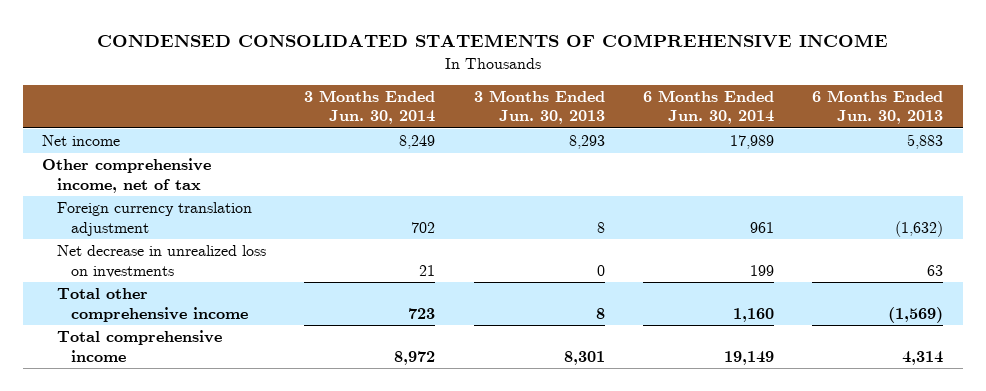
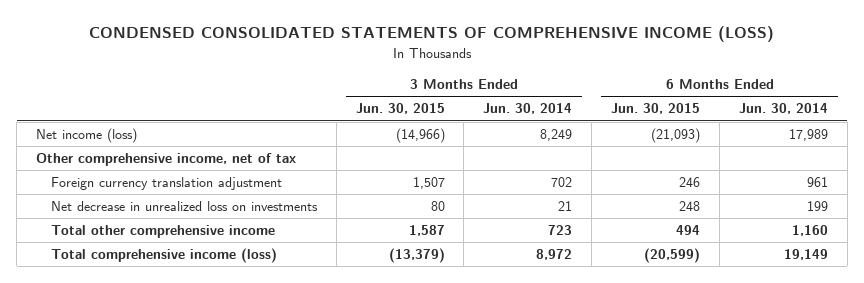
- CONDENSED CONSOLIDATED STATEMENTS OF COMPREHENSIVE INCOME
+ CONDENSED CONSOLIDATED STATEMENTS OF COMPREHENSIVE INCOME (LOSS)
- | 3 Months Ended Jun. 30, 2014 | 3 Months Ended Jun. 30, 2013 | 6 Months Ended Jun. 30, 2014 | 6 Months Ended Jun. 30, 2013
+ | 3 Months Ended Jun. 30, 2015 | 3 Months Ended Jun. 30, 2014 | 6 Months Ended Jun. 30, 2015 | 6 Months Ended Jun. 30, 2014
- Net income | 8,249 | 8,293 | 17,989 | 5,883
+ Net income (loss) | (14,966) | 8,249 | (21,093) | 17,989
- Total comprehensive income | 8,972 | 8,301 | 19,149 | 4,314
+ Total comprehensive income (loss) | (13,379) | 8,972 | (20,599) | 19,149

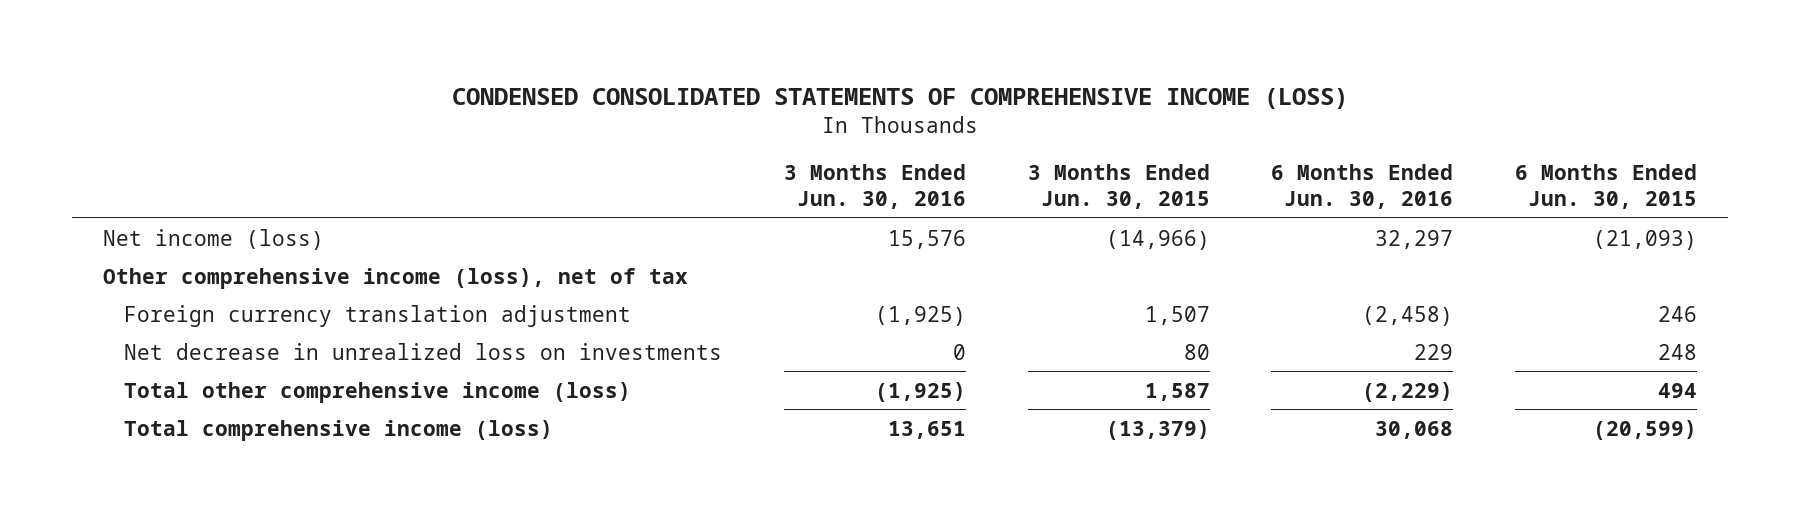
- | 3 Months Ended Jun. 30, 2015 | 3 Months Ended Jun. 30, 2014 | 6 Months Ended Jun. 30, 2015 | 6 Months Ended Jun. 30, 2014
+ | 3 Months Ended Jun. 30, 2016 | 3 Months Ended Jun. 30, 2015 | 6 Months Ended Jun. 30, 2016 | 6 Months Ended Jun. 30, 2015
- Other comprehensive income, net of tax
+ Other comprehensive income (loss), net of tax
- Total other comprehensive income | 1,587 | 723 | 494 | 1,160
+ Total other comprehensive income (loss) | (1,925) | 1,587 | (2,229) | 494

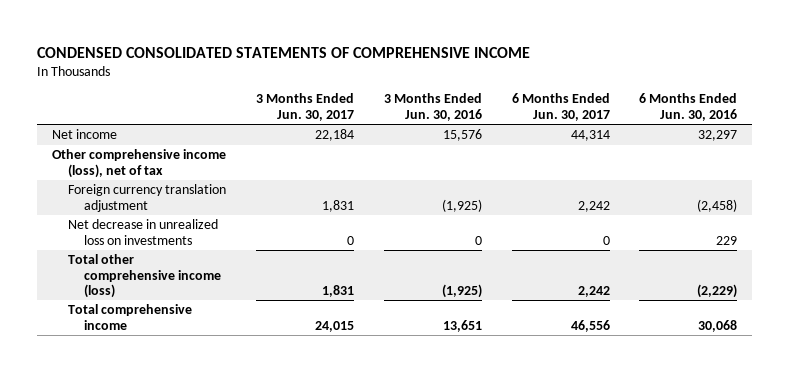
- CONDENSED CONSOLIDATED STATEMENTS OF COMPREHENSIVE INCOME (LOSS)
+ CONDENSED CONSOLIDATED STATEMENTS OF COMPREHENSIVE INCOME
- | 3 Months Ended Jun. 30, 2016 | 3 Months Ended Jun. 30, 2015 | 6 Months Ended Jun. 30, 2016 | 6 Months Ended Jun. 30, 2015
+ | 3 Months Ended Jun. 30, 2017 | 3 Months Ended Jun. 30, 2016 | 6 Months Ended Jun. 30, 2017 | 6 Months Ended Jun. 30, 2016
- Net income (loss) | 15,576 | (14,966) | 32,297 | (21,093)
+ Net income | 22,184 | 15,576 | 44,314 | 32,297
- Total comprehensive income (loss) | 13,651 | (13,379) | 30,068 | (20,599)
+ Total comprehensive income | 24,015 | 13,651 | 46,556 | 30,068

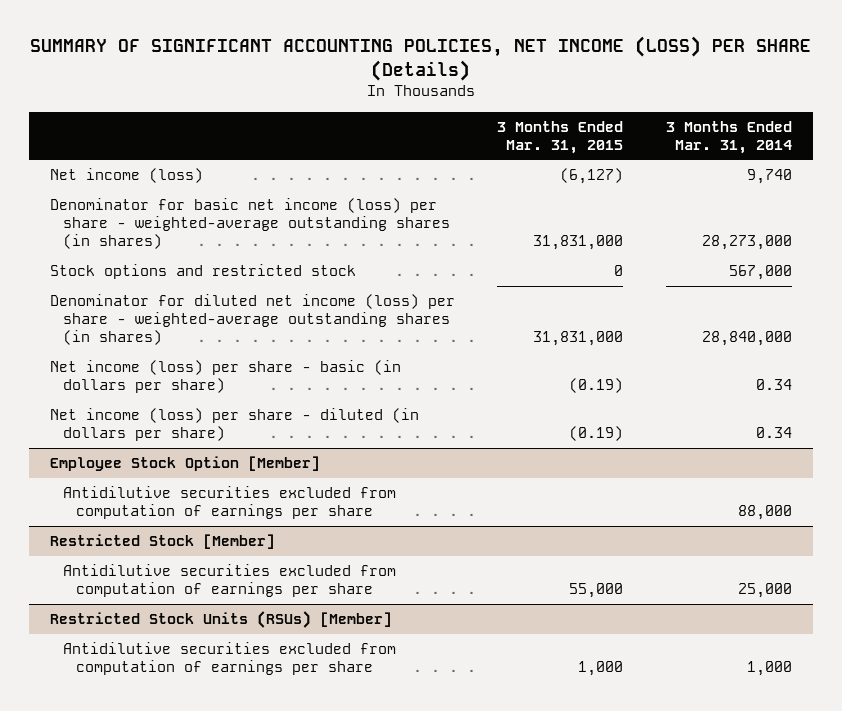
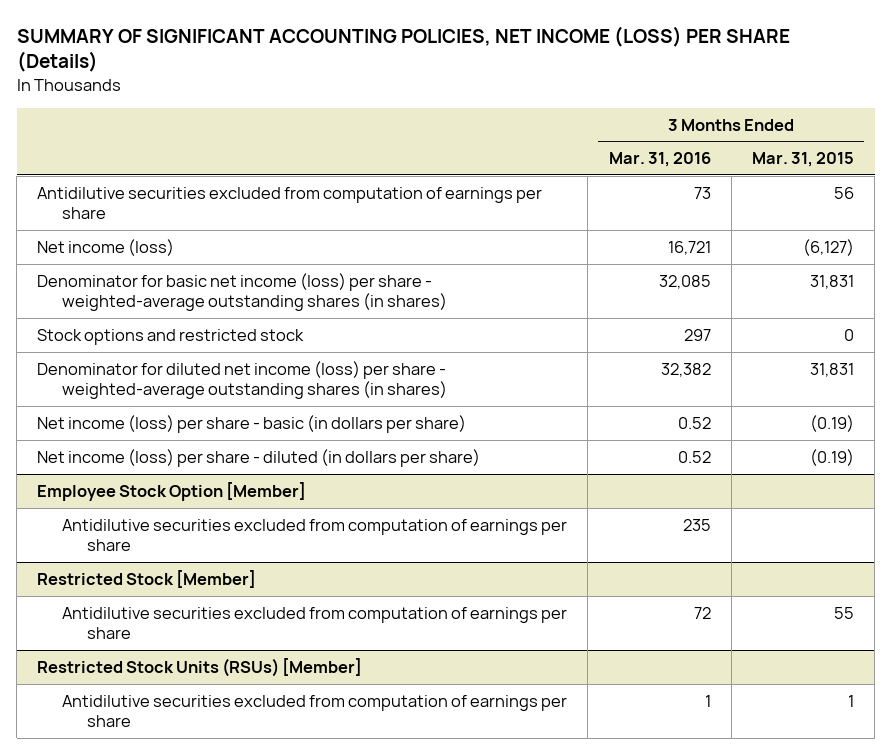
- | 3 Months Ended Mar. 31, 2015 | 3 Months Ended Mar. 31, 2014
+ | 3 Months Ended Mar. 31, 2016 | 3 Months Ended Mar. 31, 2015
+ Antidilutive securities excluded from computation of earnings per share | 73 | 56
- Denominator for basic net income (loss) per share - weighted-average outstanding shares (in shares) | 31,831,000 | 28,273,000
+ Denominator for basic net income (loss) per share - weighted-average outstanding shares (in shares) | 32,085 | 31,831
- Denominator for diluted net income (loss) per share - weighted-average outstanding shares (in shares) | 31,831,000 | 28,840,000
+ Denominator for diluted net income (loss) per share - weighted-average outstanding shares (in shares) | 32,382 | 31,831
@ Restricted Stock [Member]
- Antidilutive securities excluded from computation of earnings per share | 55,000 | 25,000
+ Antidilutive securities excluded from computation of earnings per share | 72 | 55
@ Restricted Stock Units (RSUs) [Member]
- Antidilutive securities excluded from computation of earnings per share | 1,000 | 1,000
+ Antidilutive securities excluded from computation of earnings per share | 1 | 1

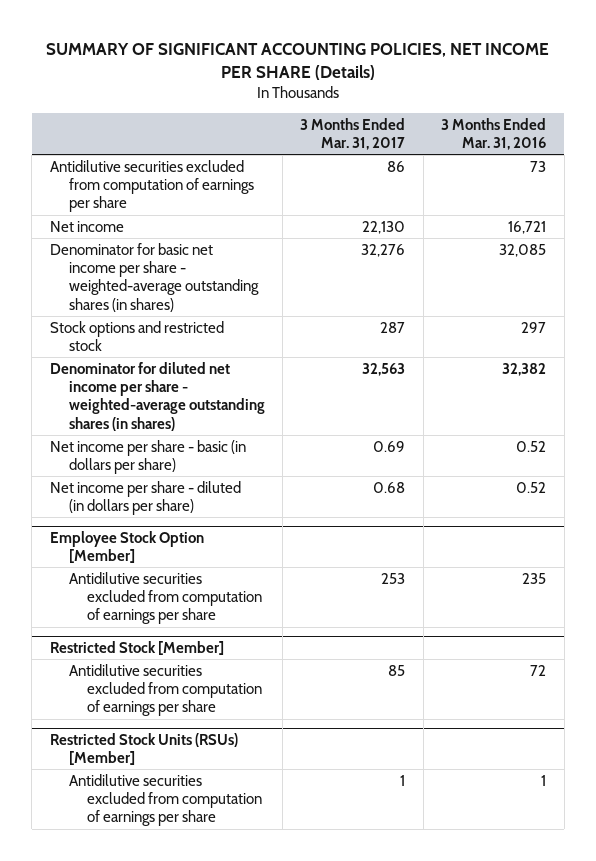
- SUMMARY OF SIGNIFICANT ACCOUNTING POLICIES, NET INCOME (LOSS) PER SHARE (Details)
+ SUMMARY OF SIGNIFICANT ACCOUNTING POLICIES, NET INCOME PER SHARE (Details)
- | 3 Months Ended Mar. 31, 2016 | 3 Months Ended Mar. 31, 2015
+ | 3 Months Ended Mar. 31, 2017 | 3 Months Ended Mar. 31, 2016
- Net income (loss) | 16,721 | (6,127)
- Denominator for basic net income (loss) per share - weighted-average outstanding shares (in shares) | 32,085 | 31,831
+ Net income | 22,130 | 16,721
+ Denominator for basic net income per share - weighted-average outstanding shares (in shares) | 32,276 | 32,085
- Denominator for diluted net income (loss) per share - weighted-average outstanding shares (in shares) | 32,382 | 31,831
- Net income (loss) per share - basic (in dollars per share) | 0.52 | (0.19)
- Net income (loss) per share - diluted (in dollars per share) | 0.52 | (0.19)
+ Denominator for diluted net income per share - weighted-average outstanding shares (in shares) | 32,563 | 32,382
+ Net income per share - basic (in dollars per share) | 0.69 | 0.52
+ Net income per share - diluted (in dollars per share) | 0.68 | 0.52

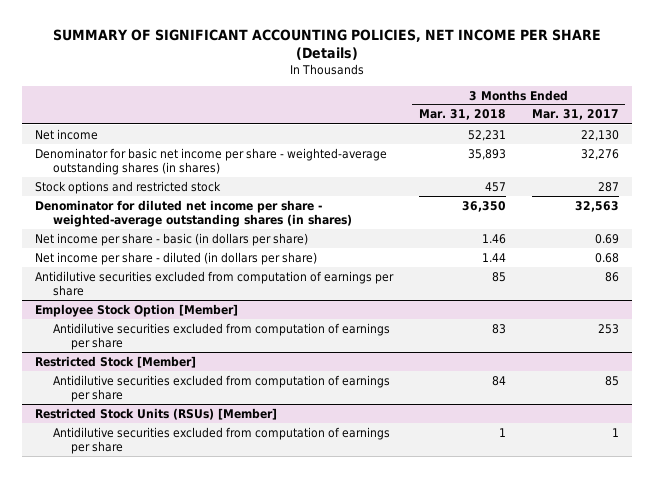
- | 3 Months Ended Mar. 31, 2017 | 3 Months Ended Mar. 31, 2016
+ | 3 Months Ended Mar. 31, 2018 | 3 Months Ended Mar. 31, 2017
moved down: Antidilutive securities excluded from computation of earnings per share | 85 | 86

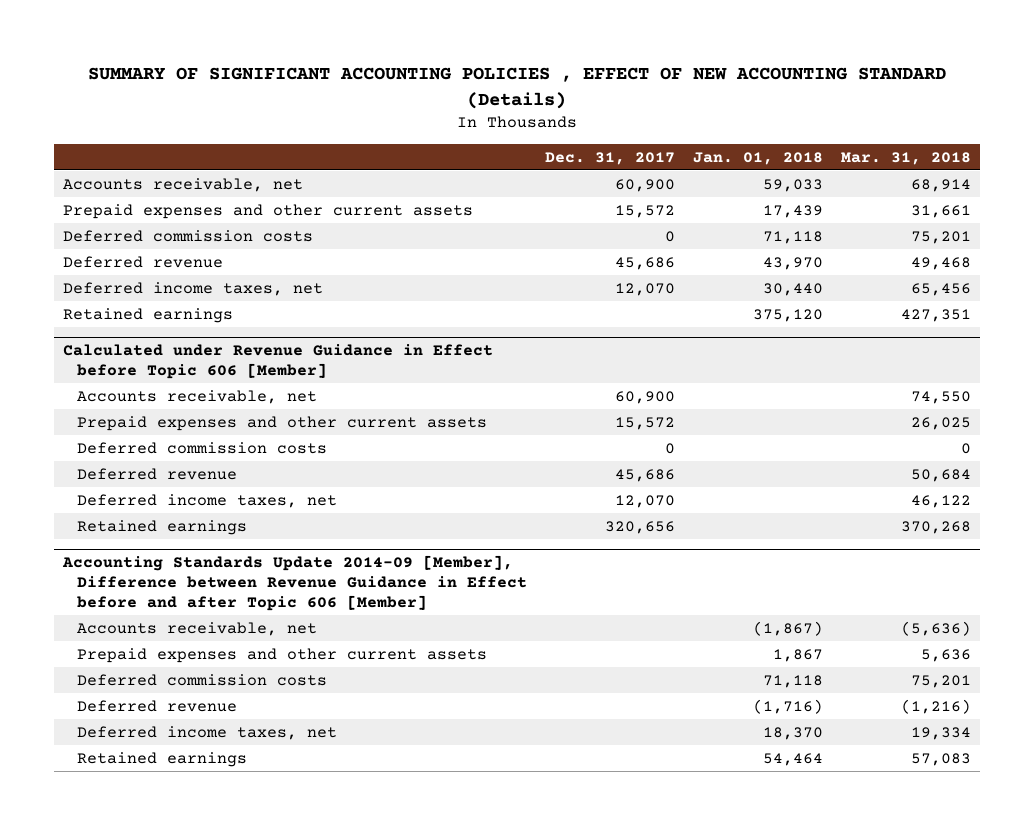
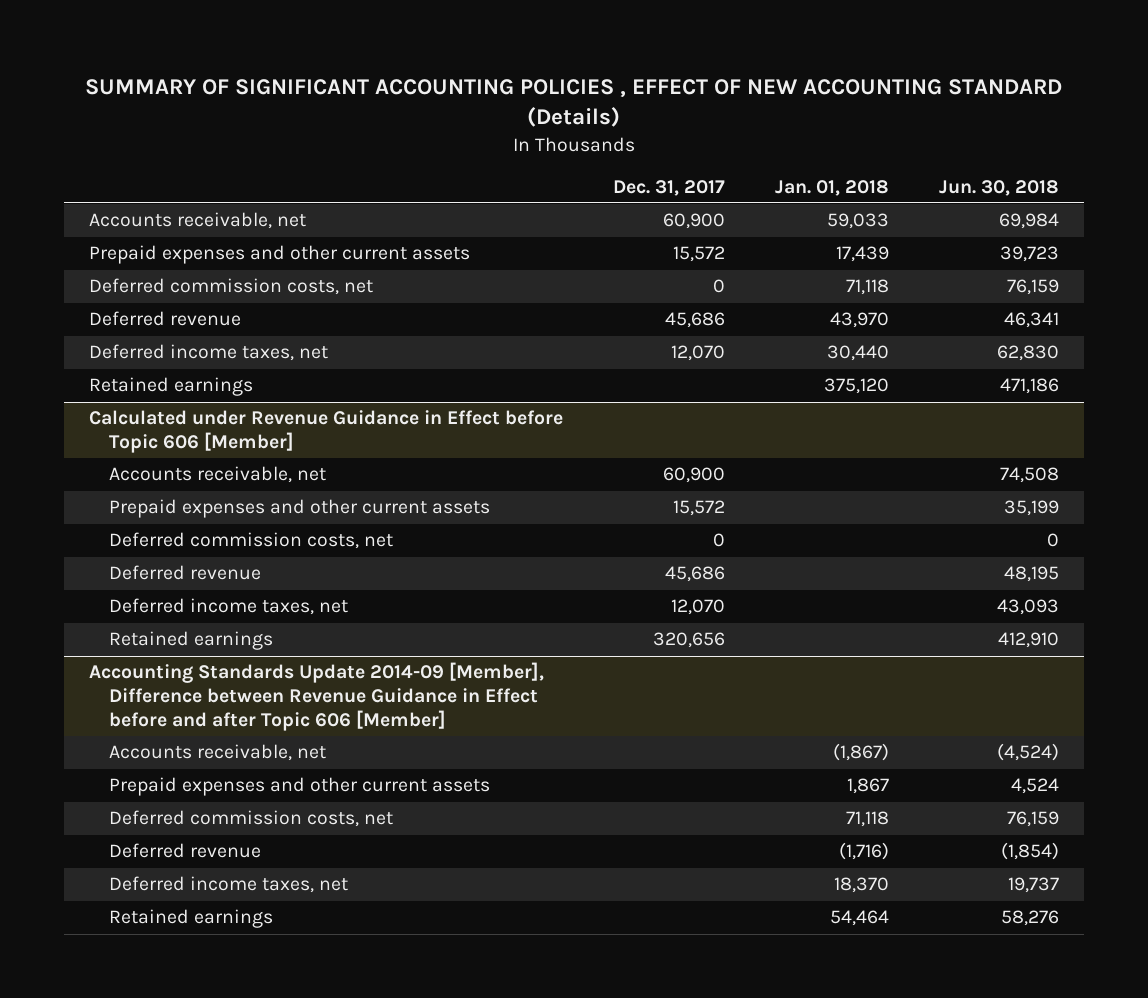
- | Dec. 31, 2017 | Jan. 01, 2018 | Mar. 31, 2018
+ | Dec. 31, 2017 | Jan. 01, 2018 | Jun. 30, 2018
- Deferred commission costs | 0 | 71,118 | 75,201
+ Deferred commission costs, net | 0 | 71,118 | 76,159
@ Calculated under Revenue Guidance in Effect before Topic 606 [Member]
- Deferred commission costs | 0 | | 0
+ Deferred commission costs, net | 0 | | 0
@ Accounting Standards Update 2014-09 [Member], Difference between Revenue Guidance in Effect before and after Topic 606 [Member]
- Deferred commission costs | | 71,118 | 75,201
+ Deferred commission costs, net | | 71,118 | 76,159

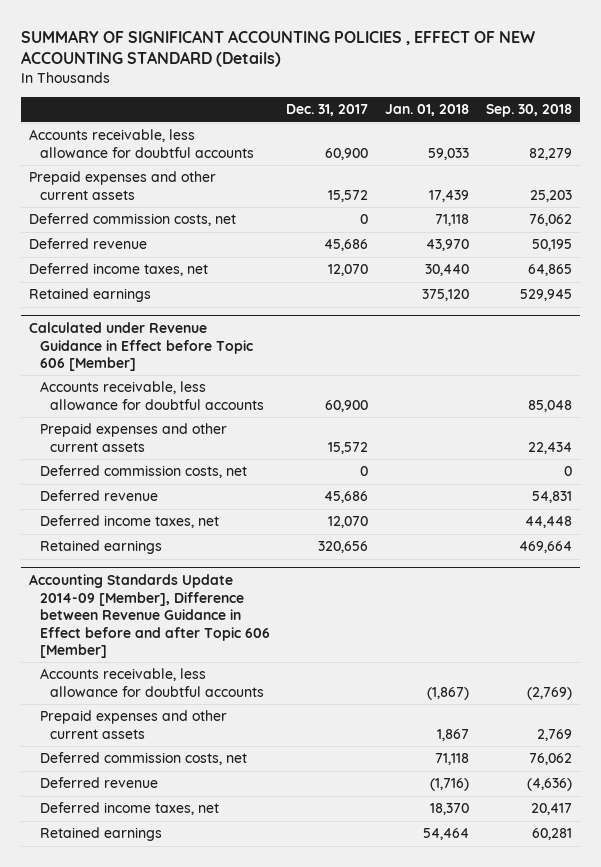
- | Dec. 31, 2017 | Jan. 01, 2018 | Jun. 30, 2018
+ | Dec. 31, 2017 | Jan. 01, 2018 | Sep. 30, 2018
- Accounts receivable, net | 60,900 | 59,033 | 69,984
+ Accounts receivable, less allowance for doubtful accounts | 60,900 | 59,033 | 82,279
@ Calculated under Revenue Guidance in Effect before Topic 606 [Member]
- Accounts receivable, net | 60,900 | | 74,508
+ Accounts receivable, less allowance for doubtful accounts | 60,900 | | 85,048
@ Accounting Standards Update 2014-09 [Member], Difference between Revenue Guidance in Effect before and after Topic 606 [Member]
- Accounts receivable, net | | (1,867) | (4,524)
+ Accounts receivable, less allowance for doubtful accounts | | (1,867) | (2,769)

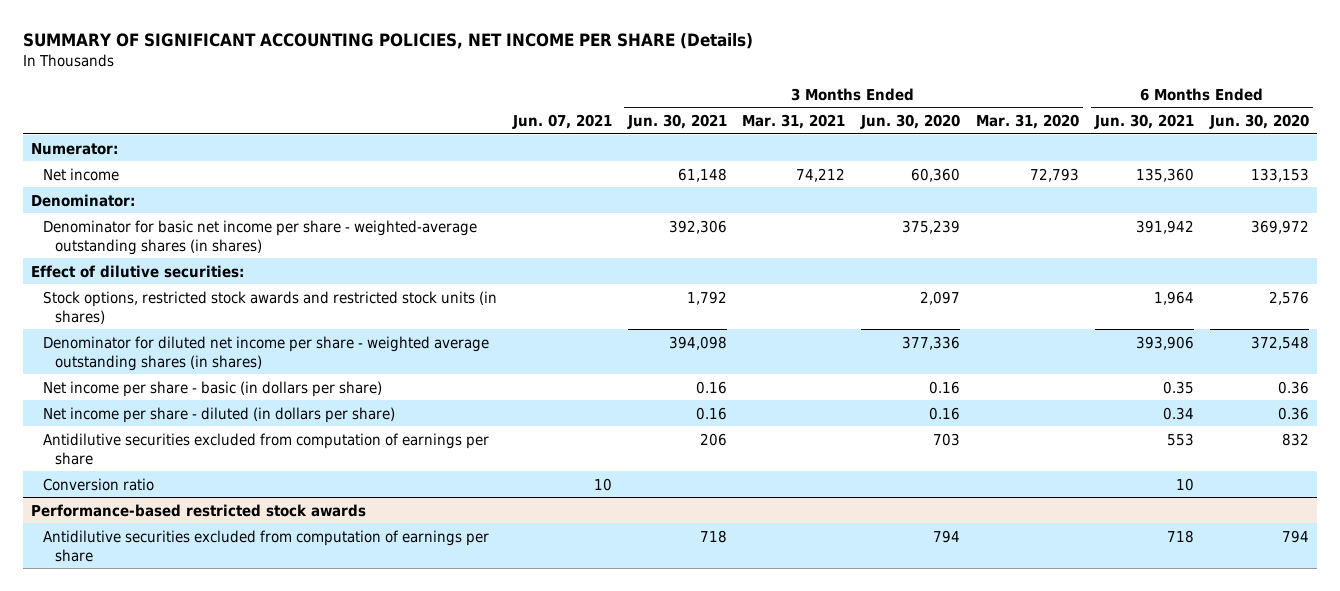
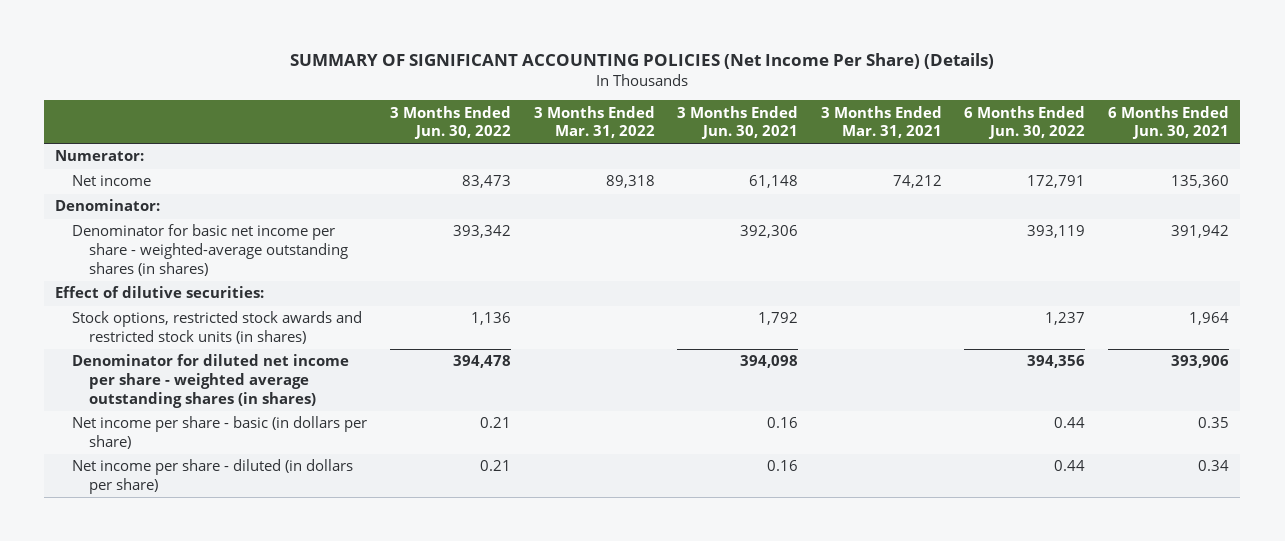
- SUMMARY OF SIGNIFICANT ACCOUNTING POLICIES, NET INCOME PER SHARE (Details)
+ SUMMARY OF SIGNIFICANT ACCOUNTING POLICIES (Net Income Per Share) (Details)
- | Jun. 07, 2021 | 3 Months Ended Jun. 30, 2021 | 3 Months Ended Mar. 31, 2021 | 3 Months Ended Jun. 30, 2020 | 3 Months Ended Mar. 31, 2020 | 6 Months Ended Jun. 30, 2021 | 6 Months Ended Jun. 30, 2020
+ | 3 Months Ended Jun. 30, 2022 | 3 Months Ended Mar. 31, 2022 | 3 Months Ended Jun. 30, 2021 | 3 Months Ended Mar. 31, 2021 | 6 Months Ended Jun. 30, 2022 | 6 Months Ended Jun. 30, 2021
- Antidilutive securities excluded from computation of earnings per share | | 206 | | 703 | | 553 | 832
- Conversion ratio | 10 | | | | | 10 |
- Performance-based restricted stock awards
- Antidilutive securities excluded from computation of earnings per share | | 718 | | 794 | | 718 | 794

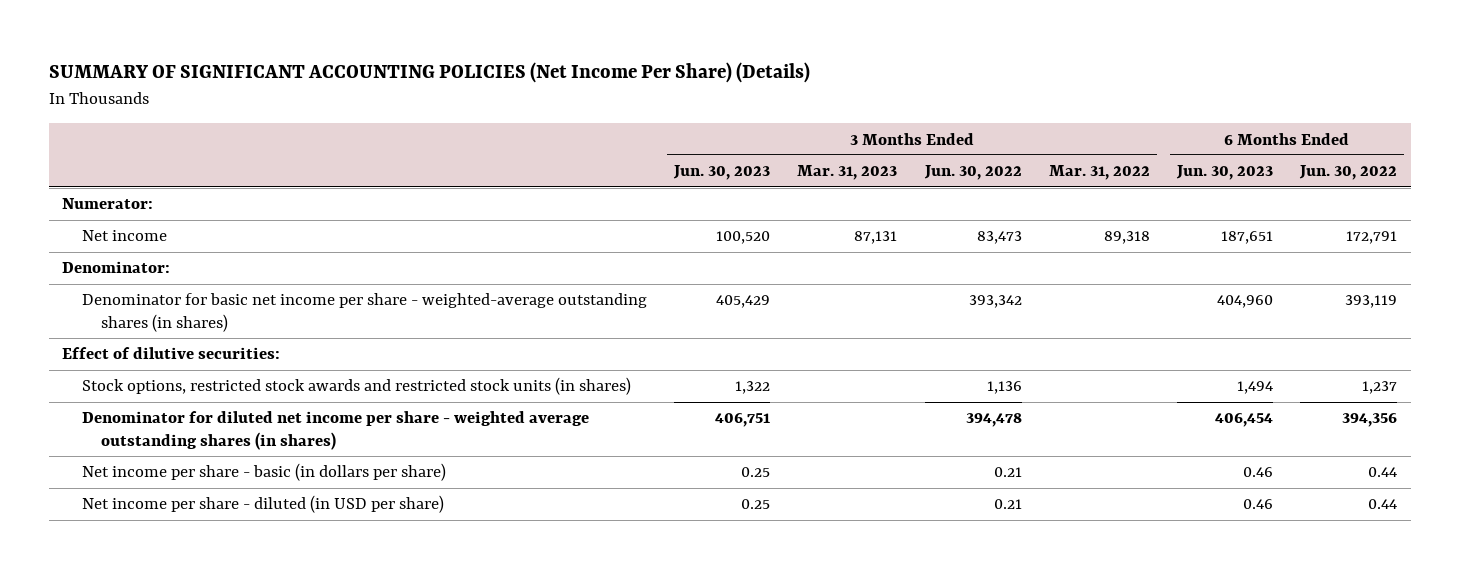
- | 3 Months Ended Jun. 30, 2022 | 3 Months Ended Mar. 31, 2022 | 3 Months Ended Jun. 30, 2021 | 3 Months Ended Mar. 31, 2021 | 6 Months Ended Jun. 30, 2022 | 6 Months Ended Jun. 30, 2021
+ | 3 Months Ended Jun. 30, 2023 | 3 Months Ended Mar. 31, 2023 | 3 Months Ended Jun. 30, 2022 | 3 Months Ended Mar. 31, 2022 | 6 Months Ended Jun. 30, 2023 | 6 Months Ended Jun. 30, 2022
- Net income per share - diluted (in dollars per share) | 0.21 | | 0.16 | | 0.44 | 0.34
+ Net income per share - diluted (in USD per share) | 0.25 | | 0.21 | | 0.46 | 0.44

